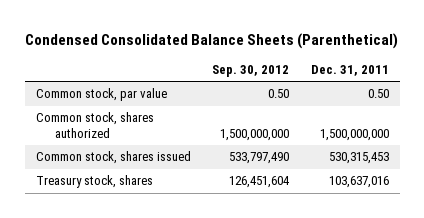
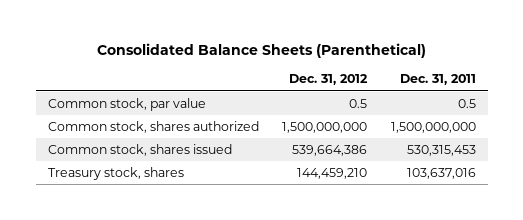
- Condensed Consolidated Balance Sheets (Parenthetical)
+ Consolidated Balance Sheets (Parenthetical)
- | Sep. 30, 2012 | Dec. 31, 2011
+ | Dec. 31, 2012 | Dec. 31, 2011
- Common stock, par value | 0.50 | 0.50
+ Common stock, par value | 0.5 | 0.5

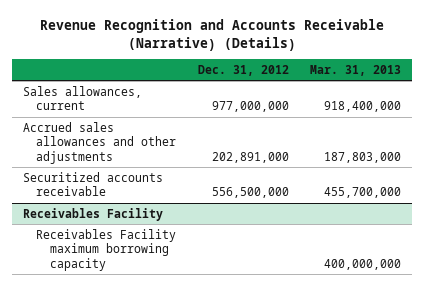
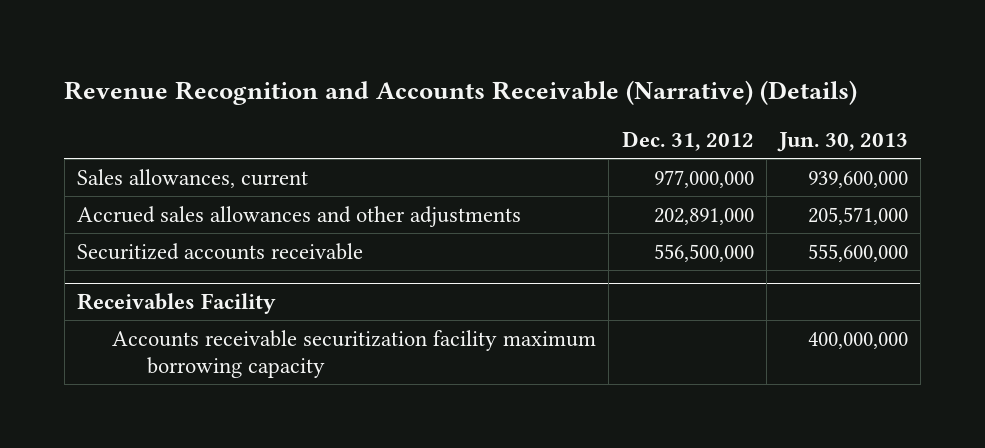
- | Dec. 31, 2012 | Mar. 31, 2013
+ | Dec. 31, 2012 | Jun. 30, 2013
@ Receivables Facility
- Receivables Facility maximum borrowing capacity | | 400,000,000
+ Accounts receivable securitization facility maximum borrowing capacity | | 400,000,000

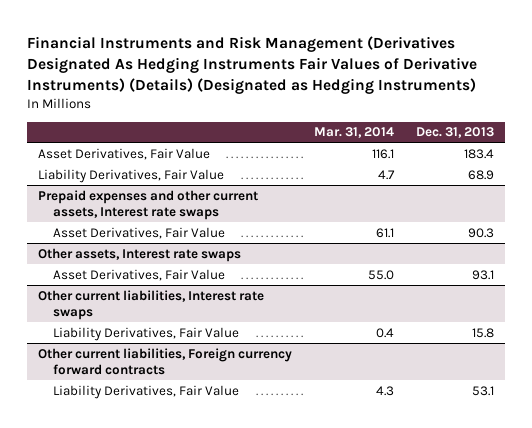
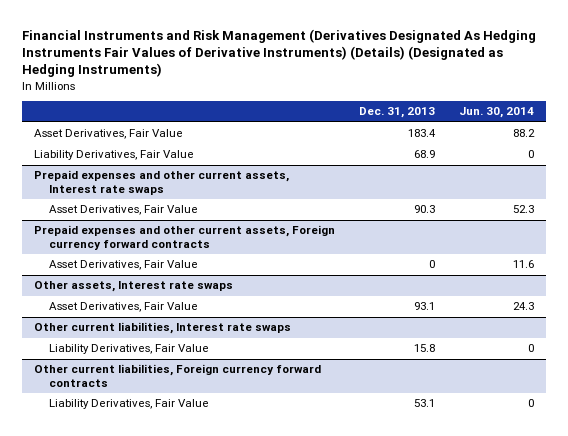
- | Mar. 31, 2014 | Dec. 31, 2013
+ | Dec. 31, 2013 | Jun. 30, 2014
+ Prepaid expenses and other current assets, Foreign currency forward contracts
+ Asset Derivatives, Fair Value | 0 | 11.6

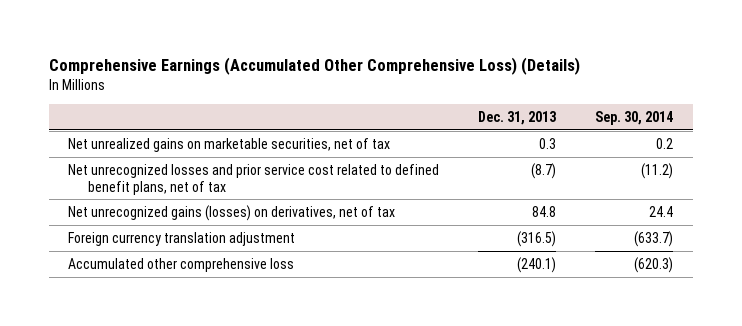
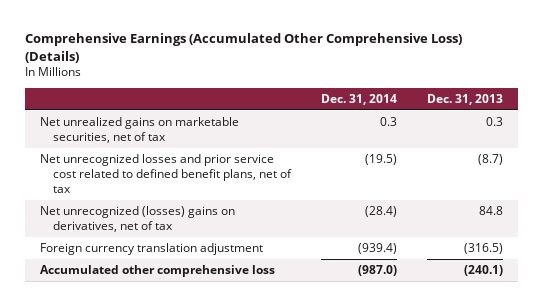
- | Dec. 31, 2013 | Sep. 30, 2014
+ | Dec. 31, 2014 | Dec. 31, 2013
- Net unrecognized gains (losses) on derivatives, net of tax | 84.8 | 24.4
+ Net unrecognized (losses) gains on derivatives, net of tax | (28.4) | 84.8

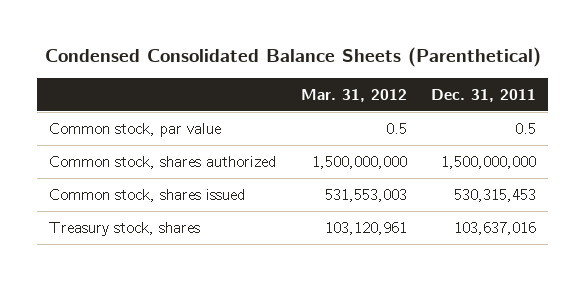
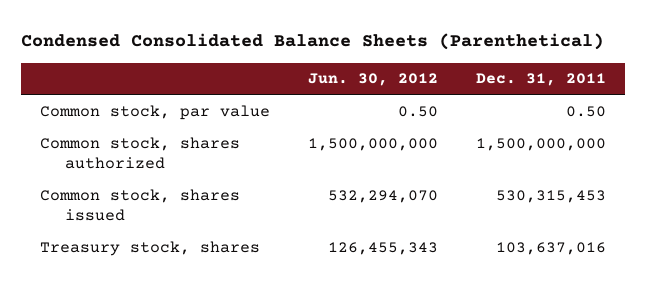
- | Mar. 31, 2012 | Dec. 31, 2011
+ | Jun. 30, 2012 | Dec. 31, 2011
- Common stock, par value | 0.5 | 0.5
+ Common stock, par value | 0.50 | 0.50

